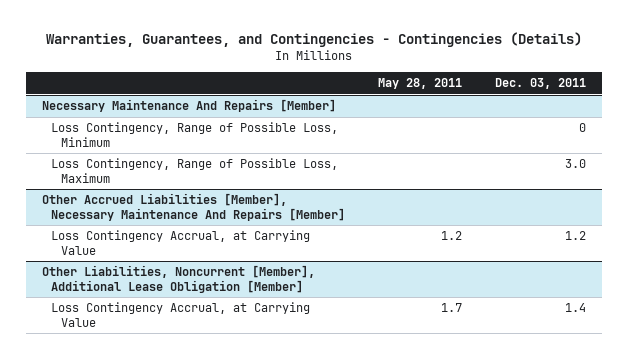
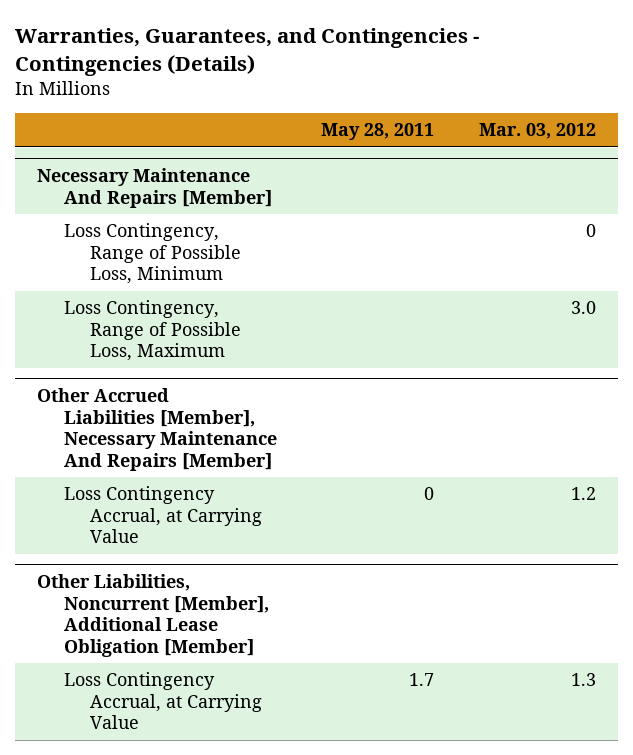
- | May 28, 2011 | Dec. 03, 2011
+ | May 28, 2011 | Mar. 03, 2012
@ Other Accrued Liabilities [Member], Necessary Maintenance And Repairs [Member]
- Loss Contingency Accrual, at Carrying Value | 1.2 | 1.2
+ Loss Contingency Accrual, at Carrying Value | 0 | 1.2

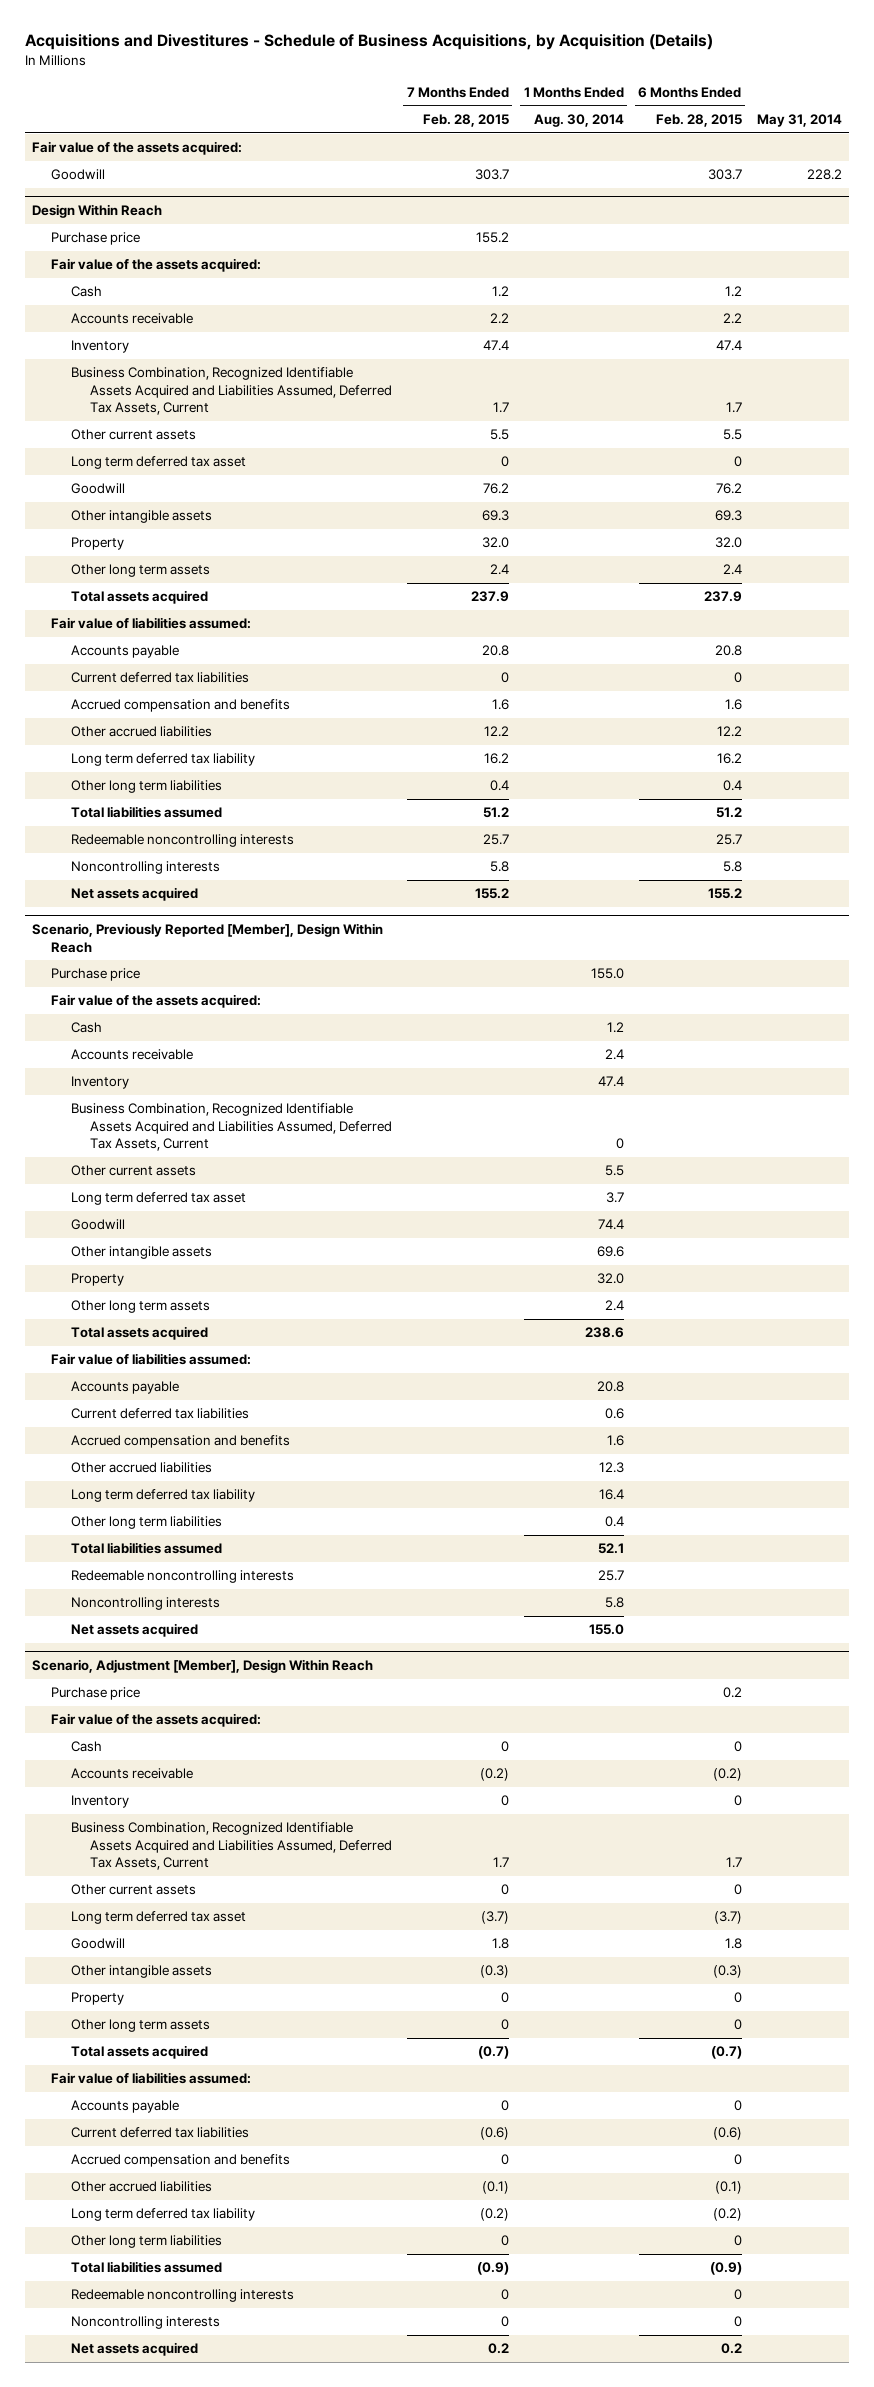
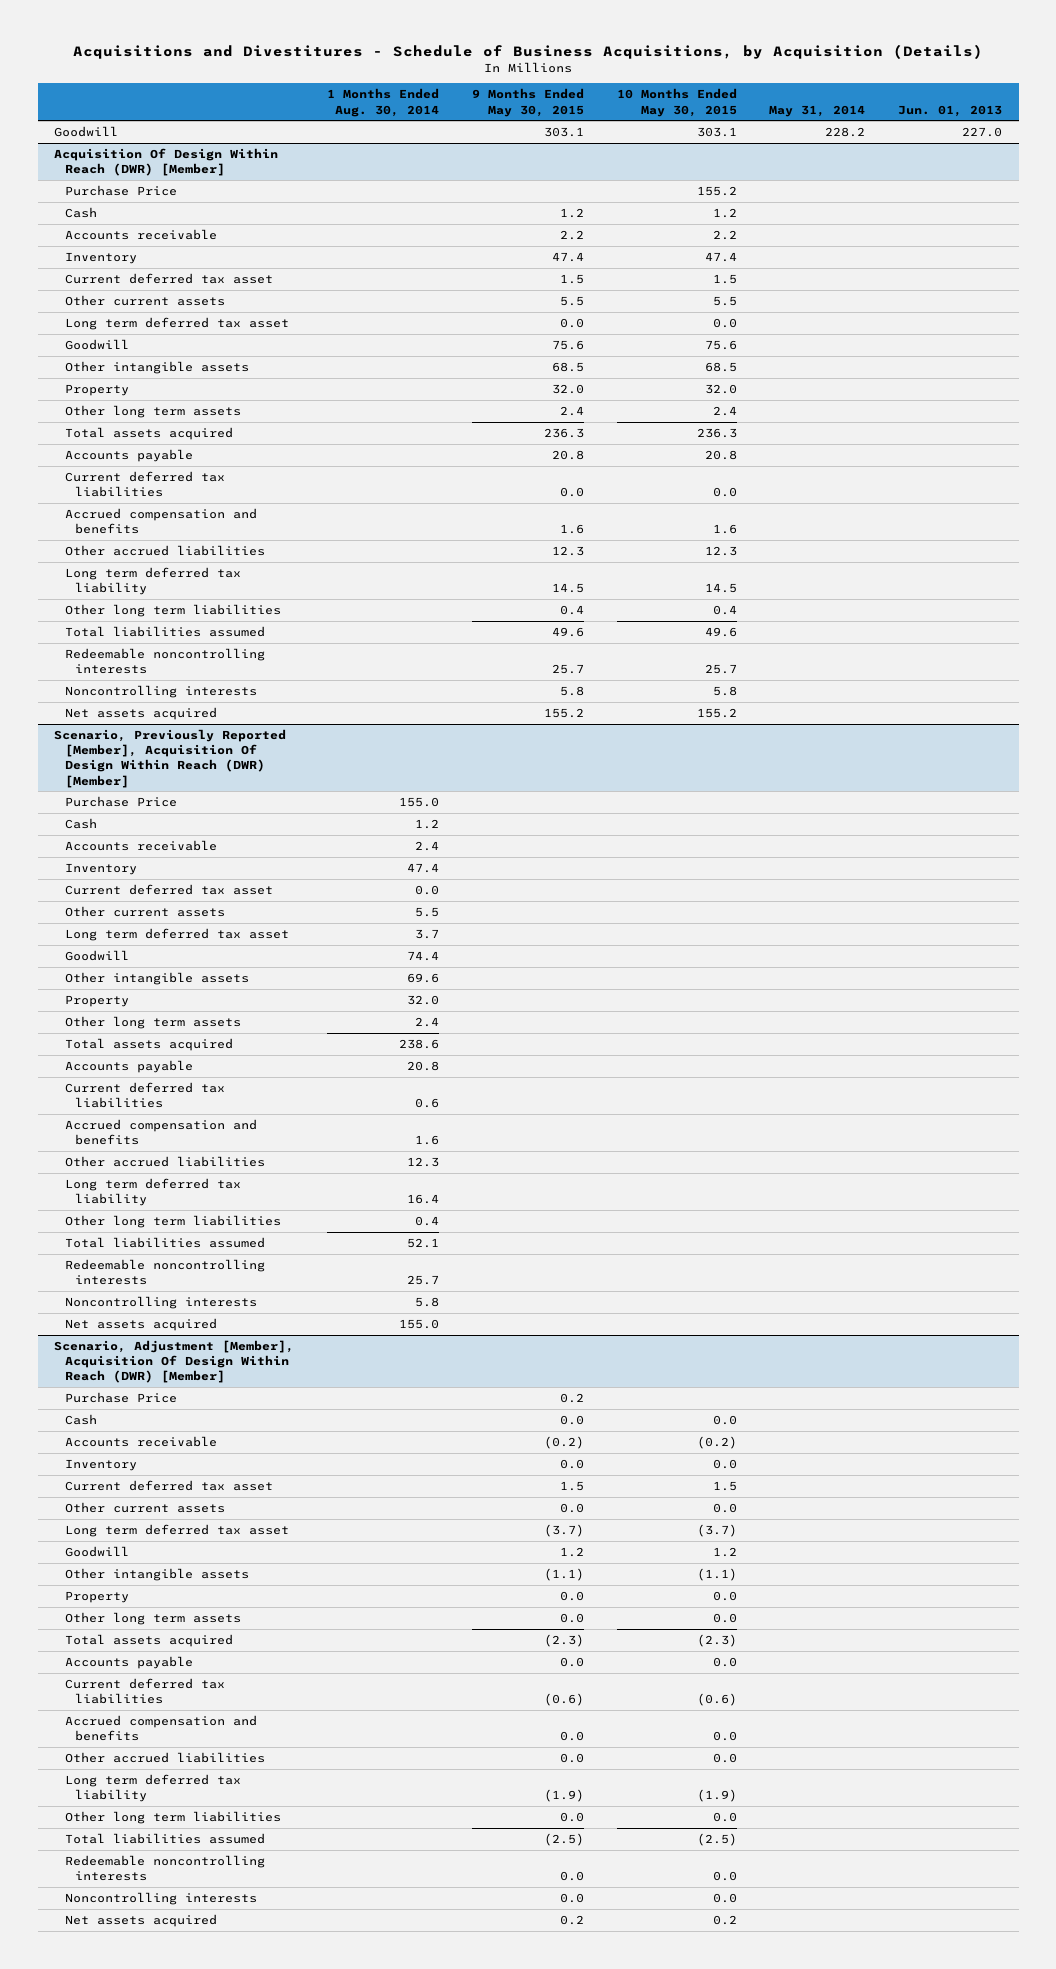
- | 7 Months Ended Feb. 28, 2015 | 1 Months Ended Aug. 30, 2014 | 6 Months Ended Feb. 28, 2015 | May 31, 2014
+ | 1 Months Ended Aug. 30, 2014 | 9 Months Ended May 30, 2015 | 10 Months Ended May 30, 2015 | May 31, 2014 | Jun. 01, 2013
- Fair value of the assets acquired:
- Design Within Reach
- Purchase price | 155.2 | | |
- Fair value of the assets acquired:
- Cash | 1.2 | | 1.2 |
- Accounts receivable | 2.2 | | 2.2 |
- Inventory | 47.4 | | 47.4 |
- Business Combination, Recognized Identifiable Assets Acquired and Liabilities Assumed, Deferred Tax Assets, Current | 1.7 | | 1.7 |
- Other current assets | 5.5 | | 5.5 |
- Long term deferred tax asset | 0 | | 0 |
- Goodwill | 76.2 | | 76.2 |
- Other intangible assets | 69.3 | | 69.3 |
- Property | 32.0 | | 32.0 |
- Other long term assets | 2.4 | | 2.4 |
- Total assets acquired | 237.9 | | 237.9 |
- Fair value of liabilities assumed:
- Accounts payable | 20.8 | | 20.8 |
- Current deferred tax liabilities | 0 | | 0 |
- Accrued compensation and benefits | 1.6 | | 1.6 |
- Other accrued liabilities | 12.2 | | 12.2 |
- Long term deferred tax liability | 16.2 | | 16.2 |
- Other long term liabilities | 0.4 | | 0.4 |
- Total liabilities assumed | 51.2 | | 51.2 |
- Redeemable noncontrolling interests | 25.7 | | 25.7 |
- Noncontrolling interests | 5.8 | | 5.8 |
- Net assets acquired | 155.2 | | 155.2 |
- Scenario, Previously Reported [Member], Design Within Reach
- Purchase price | | 155.0 | |
- Fair value of the assets acquired:
+ Acquisition Of Design Within Reach (DWR) [Member]
+ Purchase Price | | | 155.2 | |
+ Cash | | 1.2 | 1.2 | |
+ Accounts receivable | | 2.2 | 2.2 | |
+ Inventory | | 47.4 | 47.4 | |
+ Current deferred tax asset | | 1.5 | 1.5 | |
+ Other current assets | | 5.5 | 5.5 | |
+ Long term deferred tax asset | | 0.0 | 0.0 | |
+ Goodwill | | 75.6 | 75.6 | |
+ Other intangible assets | | 68.5 | 68.5 | |
+ Property | | 32.0 | 32.0 | |
+ Other long term assets | | 2.4 | 2.4 | |
+ Total assets acquired | | 236.3 | 236.3 | |
+ Accounts payable | | 20.8 | 20.8 | |
+ Current deferred tax liabilities | | 0.0 | 0.0 | |
+ Accrued compensation and benefits | | 1.6 | 1.6 | |
+ Other accrued liabilities | | 12.3 | 12.3 | |
+ Long term deferred tax liability | | 14.5 | 14.5 | |
+ Other long term liabilities | | 0.4 | 0.4 | |
+ Total liabilities assumed | | 49.6 | 49.6 | |
+ Redeemable noncontrolling interests | | 25.7 | 25.7 | |
+ Noncontrolling interests | | 5.8 | 5.8 | |
+ Net assets acquired | | 155.2 | 155.2 | |
+ Scenario, Previously Reported [Member], Acquisition Of Design Within Reach (DWR) [Member]
+ Purchase Price | 155.0 | | | |
- Business Combination, Recognized Identifiable Assets Acquired and Liabilities Assumed, Deferred Tax Assets, Current | | 0 | |
+ Current deferred tax asset | 0.0 | | | |
- Fair value of liabilities assumed:
- Scenario, Adjustment [Member], Design Within Reach
- Purchase price | | | 0.2 |
- Fair value of the assets acquired:
+ Scenario, Adjustment [Member], Acquisition Of Design Within Reach (DWR) [Member]
+ Purchase Price | | 0.2 | | |
- Business Combination, Recognized Identifiable Assets Acquired and Liabilities Assumed, Deferred Tax Assets, Current | 1.7 | | 1.7 |
+ Current deferred tax asset | | 1.5 | 1.5 | |
- Fair value of liabilities assumed:

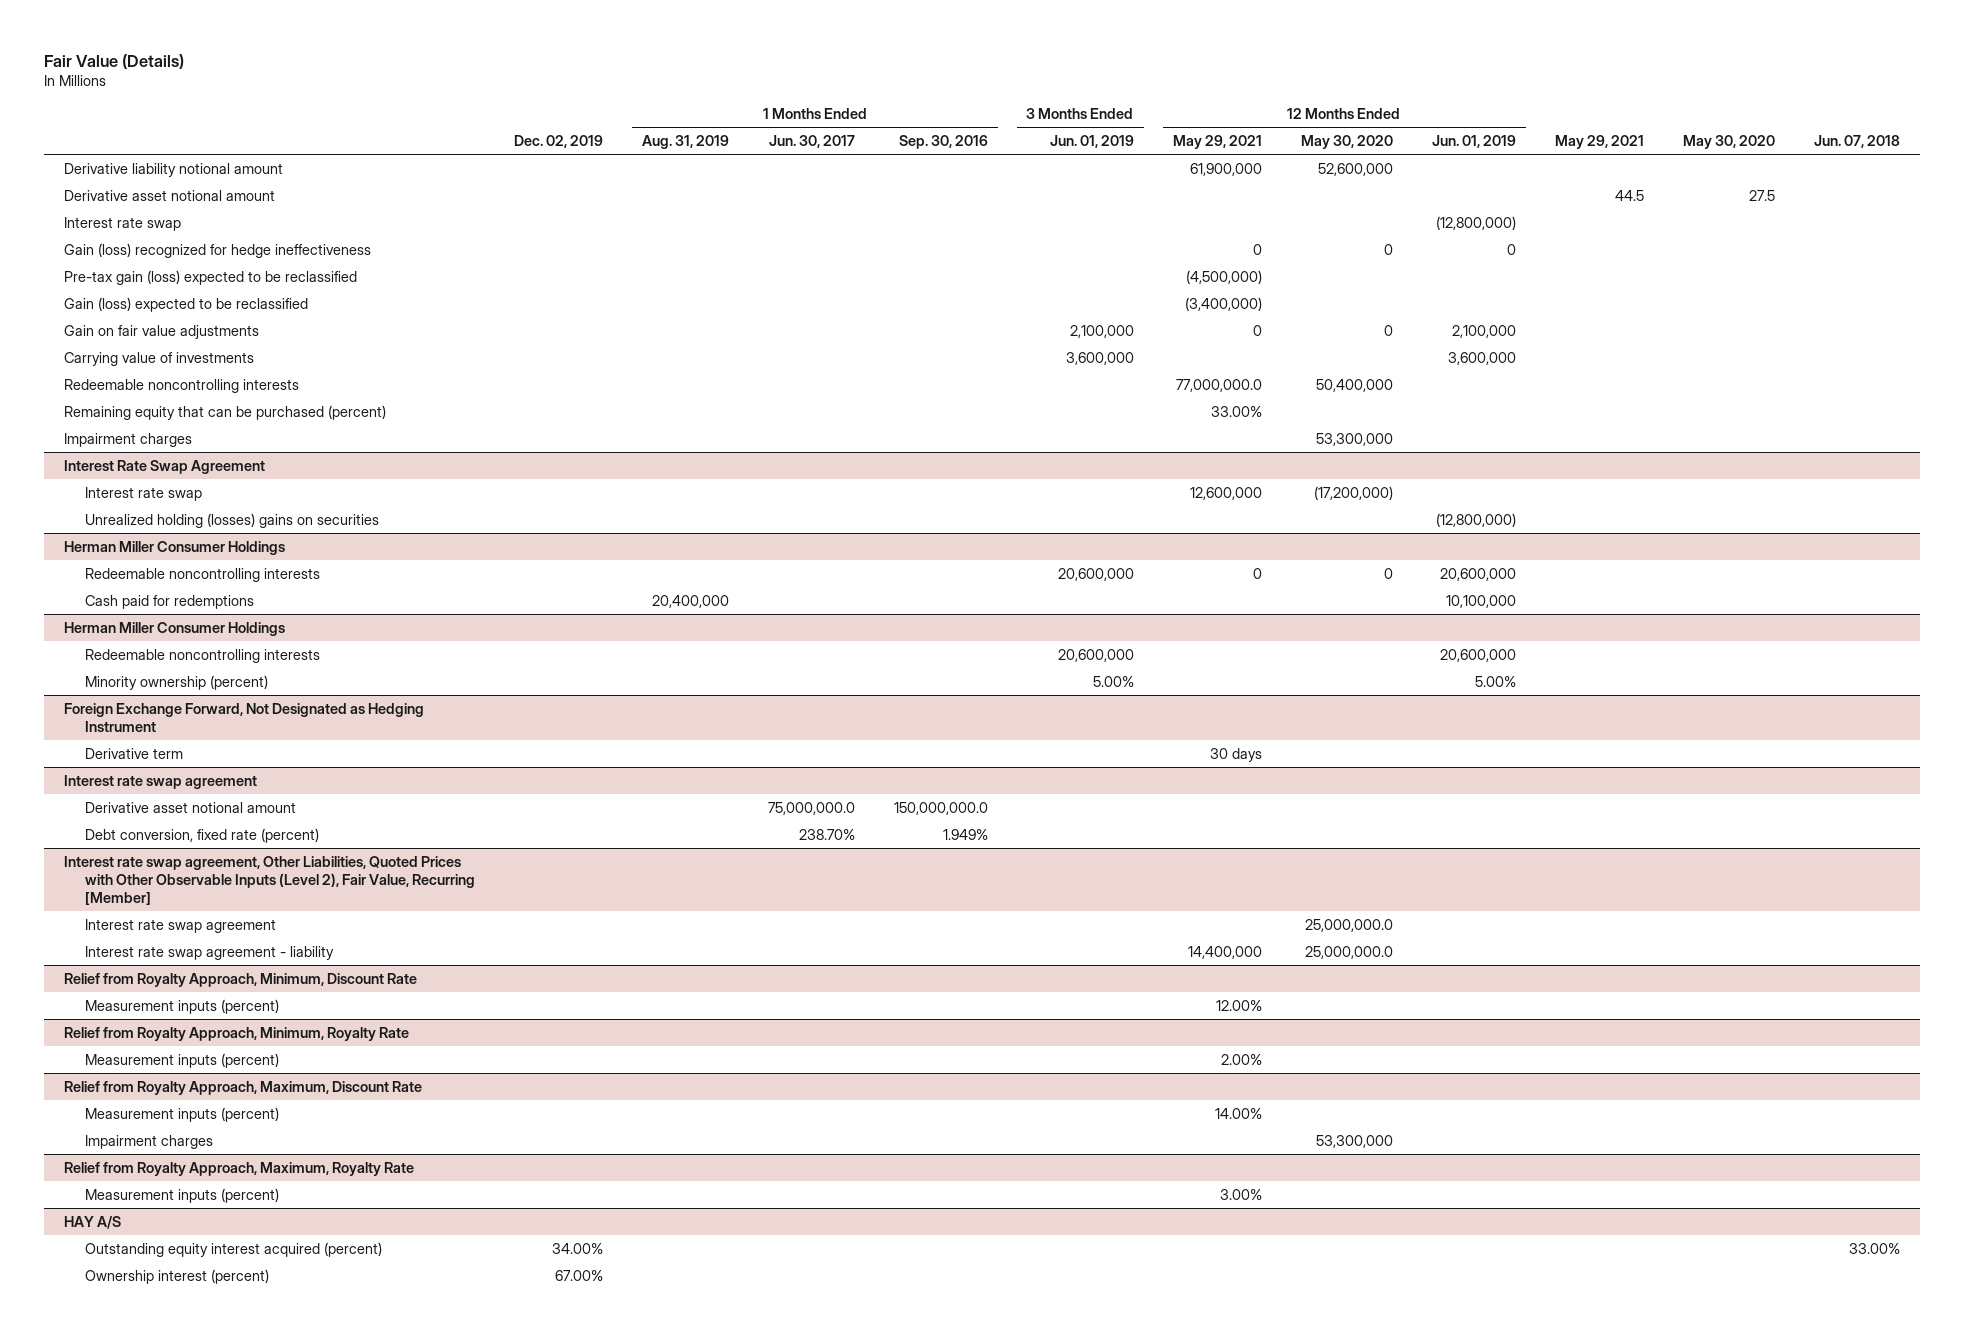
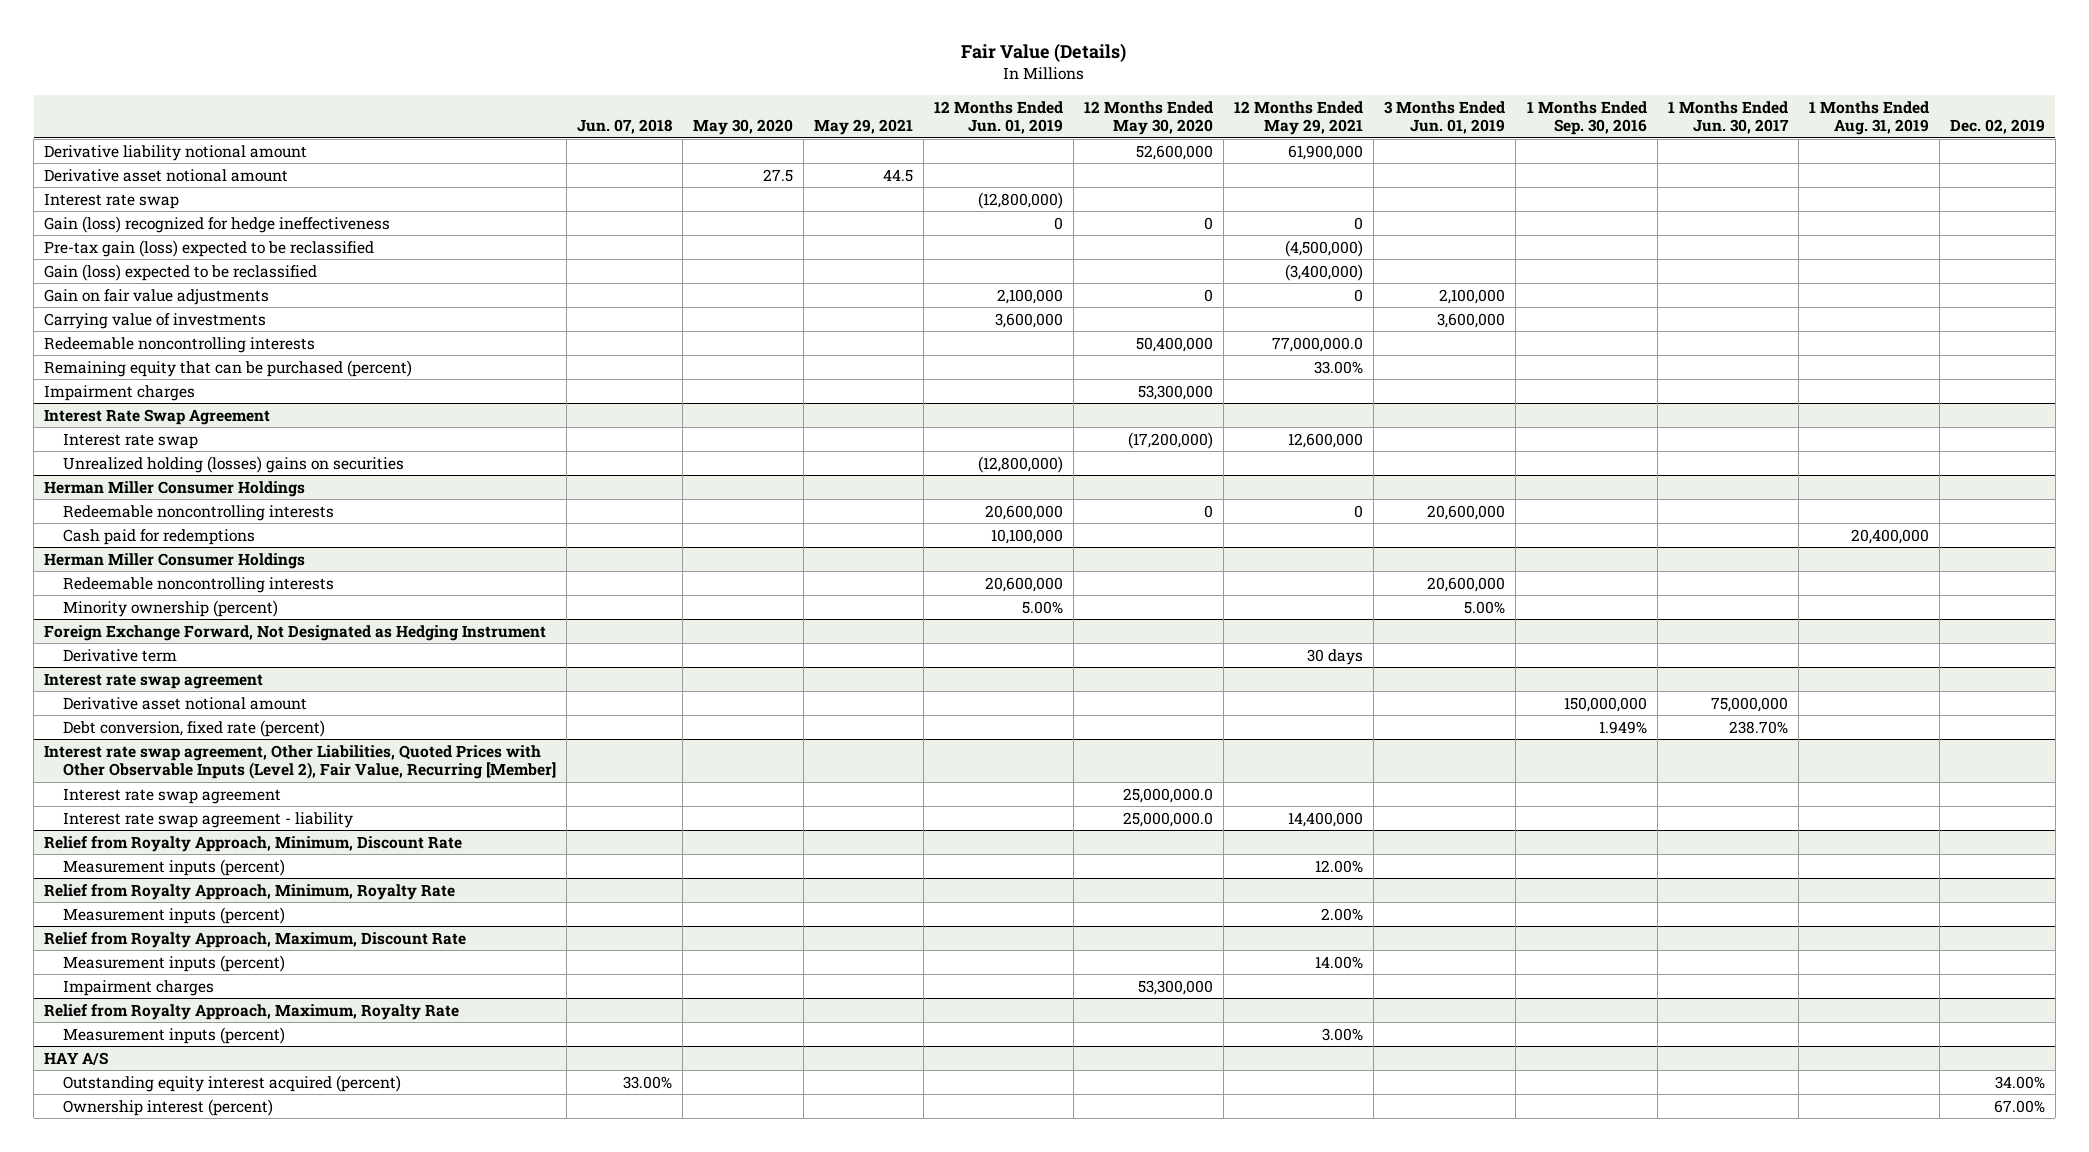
- | Dec. 02, 2019 | 1 Months Ended Aug. 31, 2019 | 1 Months Ended Jun. 30, 2017 | 1 Months Ended Sep. 30, 2016 | 3 Months Ended Jun. 01, 2019 | 12 Months Ended May 29, 2021 | 12 Months Ended May 30, 2020 | 12 Months Ended Jun. 01, 2019 | May 29, 2021 | May 30, 2020 | Jun. 07, 2018
+ | Jun. 07, 2018 | May 30, 2020 | May 29, 2021 | 12 Months Ended Jun. 01, 2019 | 12 Months Ended May 30, 2020 | 12 Months Ended May 29, 2021 | 3 Months Ended Jun. 01, 2019 | 1 Months Ended Sep. 30, 2016 | 1 Months Ended Jun. 30, 2017 | 1 Months Ended Aug. 31, 2019 | Dec. 02, 2019
@ Interest rate swap agreement
- Derivative asset notional amount | | | 75,000,000.0 | 150,000,000.0 | | | | | | |
+ Derivative asset notional amount | | | | | | | | 150,000,000 | 75,000,000 | |

